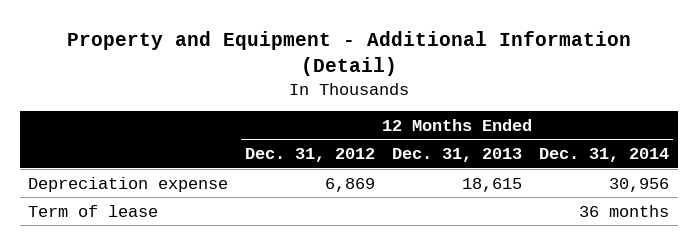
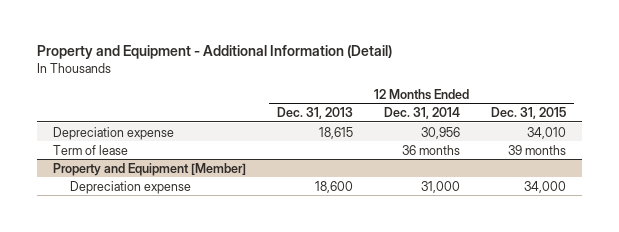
- | 12 Months Ended Dec. 31, 2012 | 12 Months Ended Dec. 31, 2013 | 12 Months Ended Dec. 31, 2014
+ | 12 Months Ended Dec. 31, 2013 | 12 Months Ended Dec. 31, 2014 | 12 Months Ended Dec. 31, 2015
+ Property and Equipment [Member]
+ Depreciation expense | 18,600 | 31,000 | 34,000

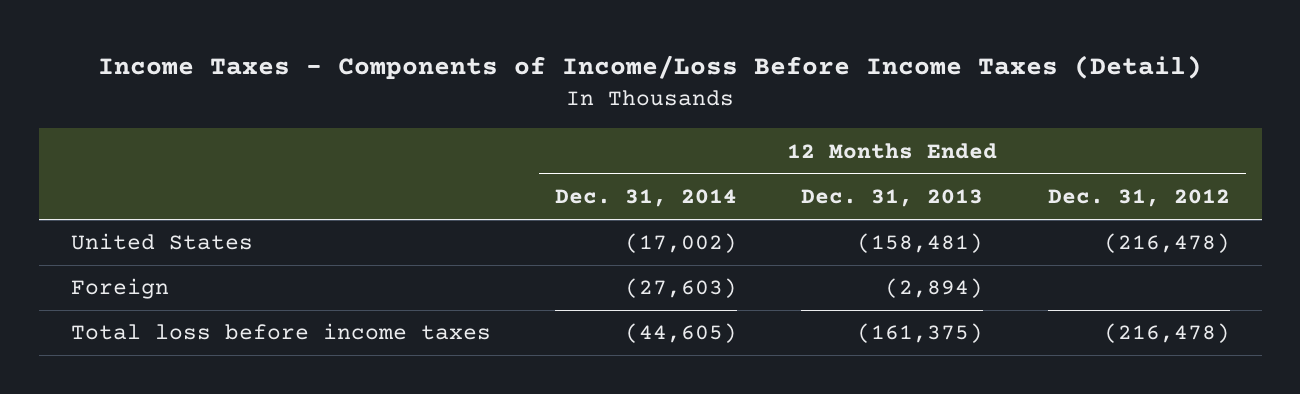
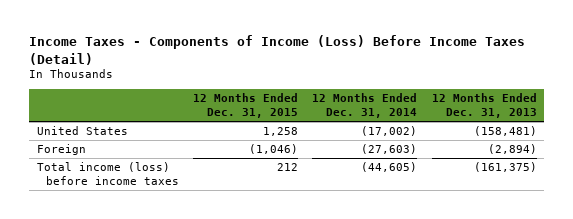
- Income Taxes - Components of Income/Loss Before Income Taxes (Detail)
+ Income Taxes - Components of Income (Loss) Before Income Taxes (Detail)
- | 12 Months Ended Dec. 31, 2014 | 12 Months Ended Dec. 31, 2013 | 12 Months Ended Dec. 31, 2012
+ | 12 Months Ended Dec. 31, 2015 | 12 Months Ended Dec. 31, 2014 | 12 Months Ended Dec. 31, 2013
- Total loss before income taxes | (44,605) | (161,375) | (216,478)
+ Total income (loss) before income taxes | 212 | (44,605) | (161,375)

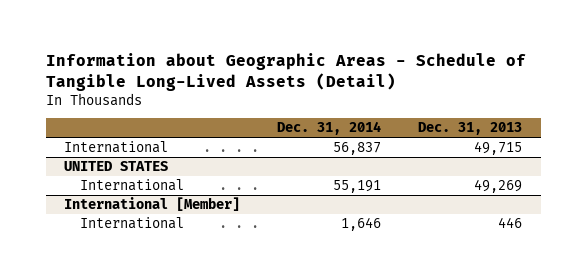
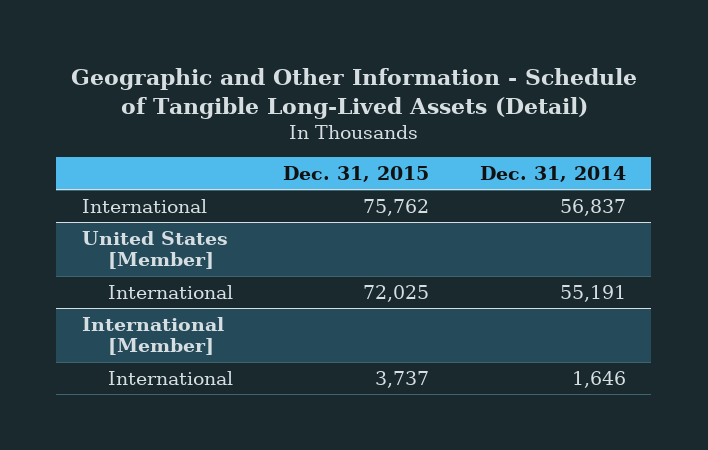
- Information about Geographic Areas - Schedule of Tangible Long-Lived Assets (Detail)
+ Geographic and Other Information - Schedule of Tangible Long-Lived Assets (Detail)
- | Dec. 31, 2014 | Dec. 31, 2013
+ | Dec. 31, 2015 | Dec. 31, 2014
- UNITED STATES
+ United States [Member]

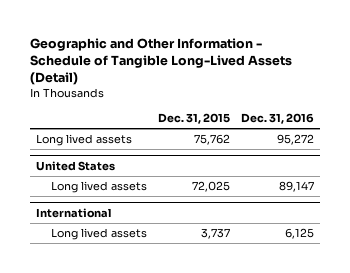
- | Dec. 31, 2015 | Dec. 31, 2014
+ | Dec. 31, 2015 | Dec. 31, 2016
- International | 75,762 | 56,837
- United States [Member]
- International | 72,025 | 55,191
- International [Member]
- International | 3,737 | 1,646
+ Long lived assets | 75,762 | 95,272
+ United States
+ Long lived assets | 72,025 | 89,147
+ International
+ Long lived assets | 3,737 | 6,125

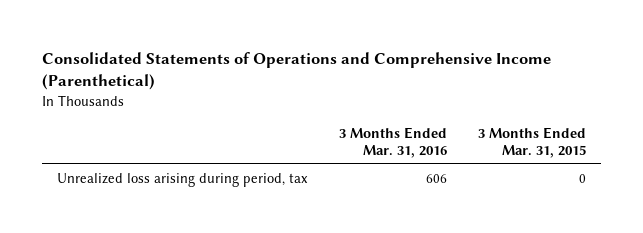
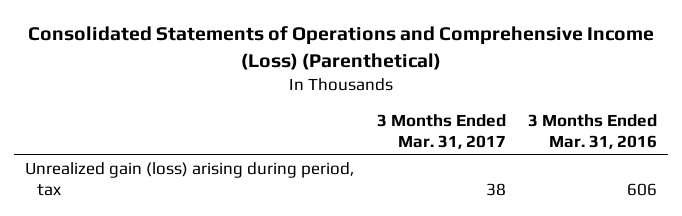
- Consolidated Statements of Operations and Comprehensive Income (Parenthetical)
+ Consolidated Statements of Operations and Comprehensive Income (Loss) (Parenthetical)
- | 3 Months Ended Mar. 31, 2016 | 3 Months Ended Mar. 31, 2015
+ | 3 Months Ended Mar. 31, 2017 | 3 Months Ended Mar. 31, 2016
- Unrealized loss arising during period, tax | 606 | 0
+ Unrealized gain (loss) arising during period, tax | 38 | 606

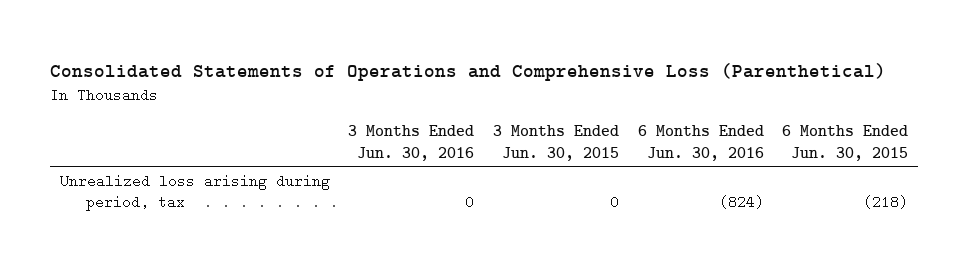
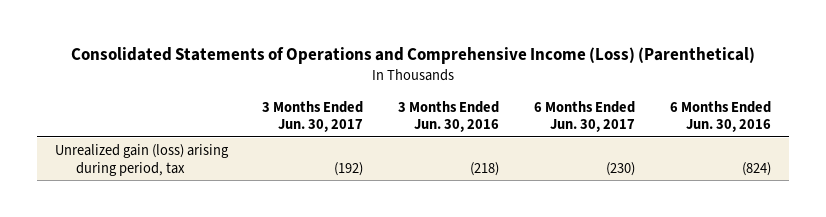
- Consolidated Statements of Operations and Comprehensive Loss (Parenthetical)
+ Consolidated Statements of Operations and Comprehensive Income (Loss) (Parenthetical)
- | 3 Months Ended Jun. 30, 2016 | 3 Months Ended Jun. 30, 2015 | 6 Months Ended Jun. 30, 2016 | 6 Months Ended Jun. 30, 2015
+ | 3 Months Ended Jun. 30, 2017 | 3 Months Ended Jun. 30, 2016 | 6 Months Ended Jun. 30, 2017 | 6 Months Ended Jun. 30, 2016
- Unrealized loss arising during period, tax | 0 | 0 | (824) | (218)
+ Unrealized gain (loss) arising during period, tax | (192) | (218) | (230) | (824)

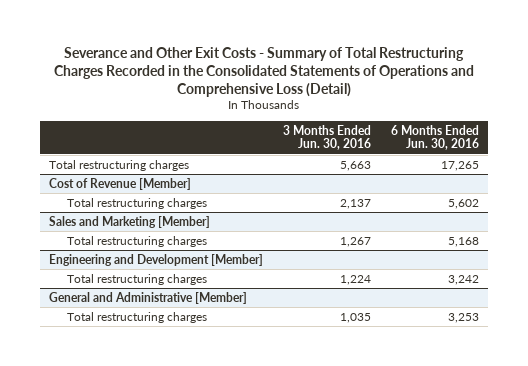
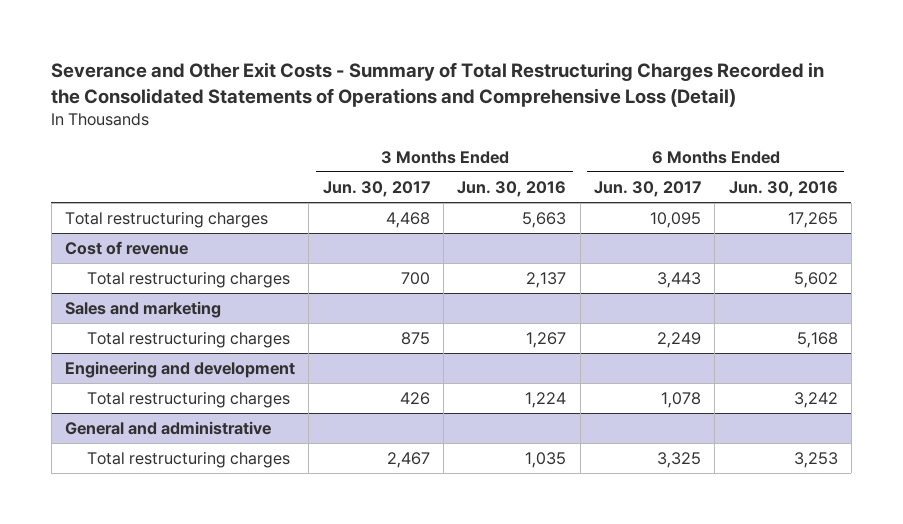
- | 3 Months Ended Jun. 30, 2016 | 6 Months Ended Jun. 30, 2016
+ | 3 Months Ended Jun. 30, 2017 | 3 Months Ended Jun. 30, 2016 | 6 Months Ended Jun. 30, 2017 | 6 Months Ended Jun. 30, 2016
- Cost of Revenue [Member]
+ Cost of revenue
- Sales and Marketing [Member]
+ Sales and marketing
- Engineering and Development [Member]
+ Engineering and development
- General and Administrative [Member]
+ General and administrative

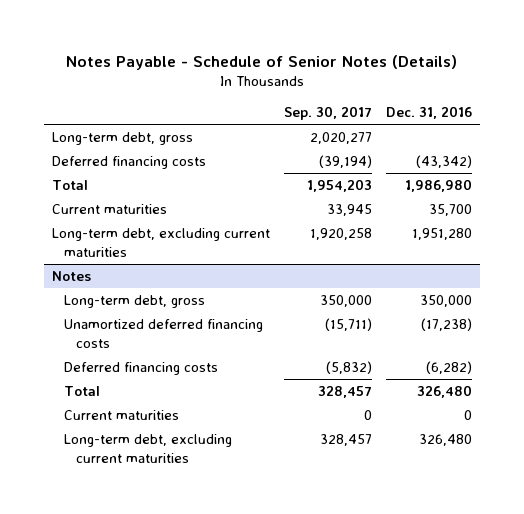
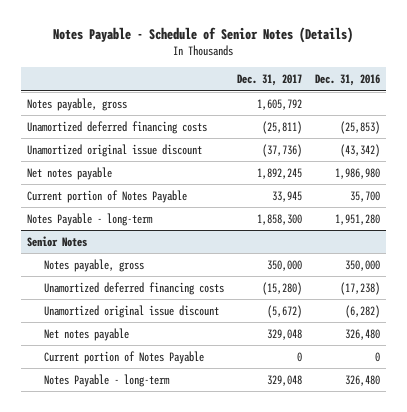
- | Sep. 30, 2017 | Dec. 31, 2016
+ | Dec. 31, 2017 | Dec. 31, 2016
- Long-term debt, gross | 2,020,277 |
- Deferred financing costs | (39,194) | (43,342)
- Total | 1,954,203 | 1,986,980
- Current maturities | 33,945 | 35,700
- Long-term debt, excluding current maturities | 1,920,258 | 1,951,280
- Notes
- Long-term debt, gross | 350,000 | 350,000
+ Notes payable, gross | 1,605,792 |
+ Unamortized deferred financing costs | (25,811) | (25,853)
+ Unamortized original issue discount | (37,736) | (43,342)
+ Net notes payable | 1,892,245 | 1,986,980
+ Current portion of Notes Payable | 33,945 | 35,700
+ Notes Payable - long-term | 1,858,300 | 1,951,280
+ Senior Notes
+ Notes payable, gross | 350,000 | 350,000
- Deferred financing costs | (5,832) | (6,282)
- Total | 328,457 | 326,480
- Current maturities | 0 | 0
- Long-term debt, excluding current maturities | 328,457 | 326,480
+ Unamortized original issue discount | (5,672) | (6,282)
+ Net notes payable | 329,048 | 326,480
+ Current portion of Notes Payable | 0 | 0
+ Notes Payable - long-term | 329,048 | 326,480

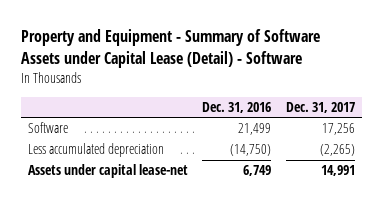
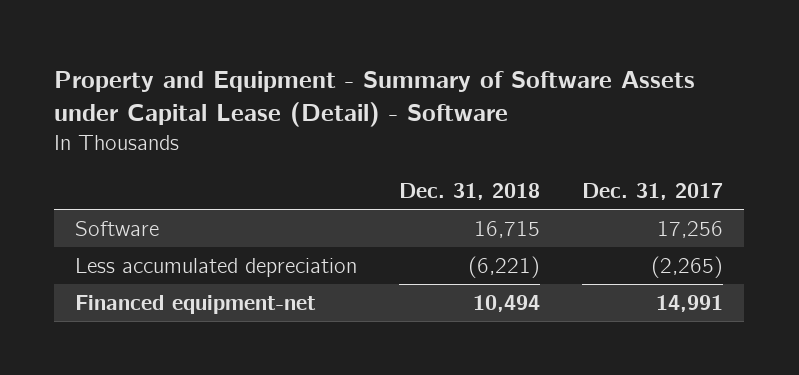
- | Dec. 31, 2016 | Dec. 31, 2017
+ | Dec. 31, 2018 | Dec. 31, 2017
- Assets under capital lease-net | 6,749 | 14,991
+ Financed equipment-net | 10,494 | 14,991

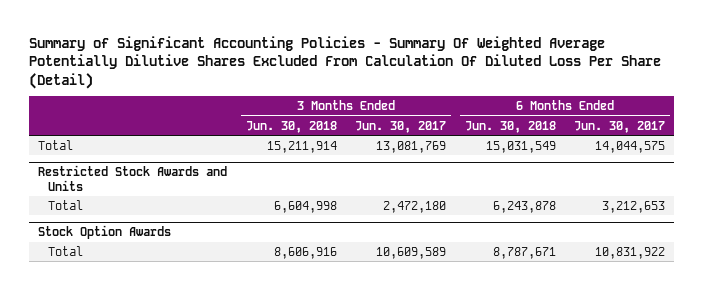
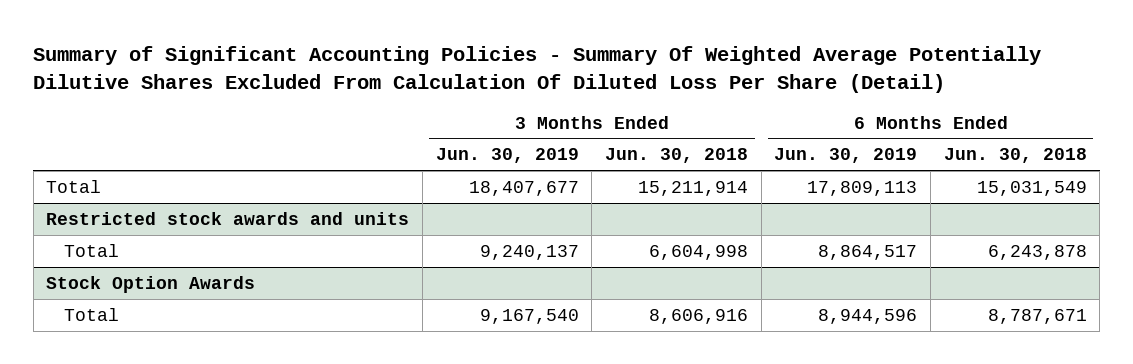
- | 3 Months Ended Jun. 30, 2018 | 3 Months Ended Jun. 30, 2017 | 6 Months Ended Jun. 30, 2018 | 6 Months Ended Jun. 30, 2017
+ | 3 Months Ended Jun. 30, 2019 | 3 Months Ended Jun. 30, 2018 | 6 Months Ended Jun. 30, 2019 | 6 Months Ended Jun. 30, 2018
- Restricted Stock Awards and Units
+ Restricted stock awards and units

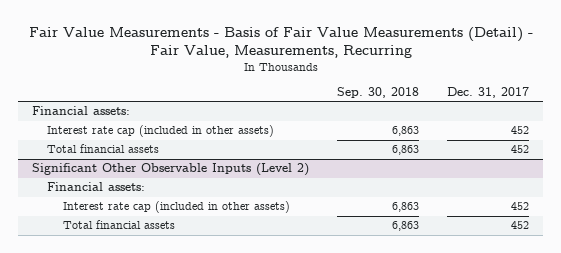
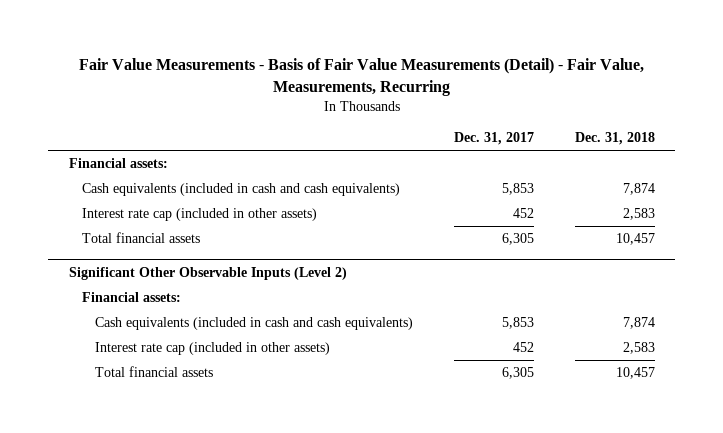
- | Sep. 30, 2018 | Dec. 31, 2017
+ | Dec. 31, 2017 | Dec. 31, 2018
+ Cash equivalents (included in cash and cash equivalents) | 5,853 | 7,874
- Total financial assets | 6,863 | 452
+ Total financial assets | 6,305 | 10,457
@ Significant Other Observable Inputs (Level 2)
+ Cash equivalents (included in cash and cash equivalents) | 5,853 | 7,874
- Total financial assets | 6,863 | 452
+ Total financial assets | 6,305 | 10,457

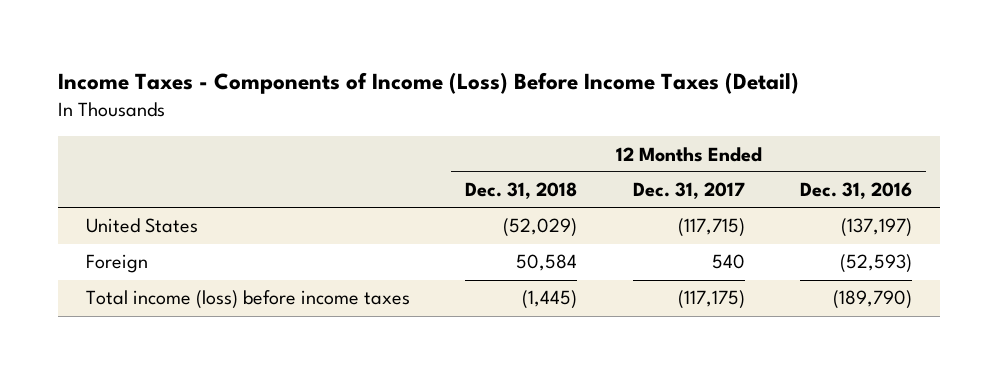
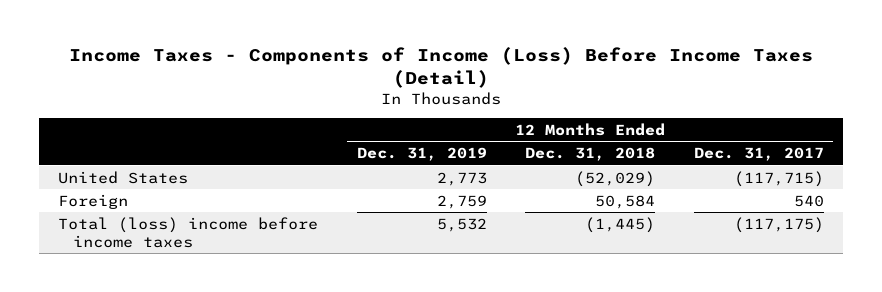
- | 12 Months Ended Dec. 31, 2018 | 12 Months Ended Dec. 31, 2017 | 12 Months Ended Dec. 31, 2016
+ | 12 Months Ended Dec. 31, 2019 | 12 Months Ended Dec. 31, 2018 | 12 Months Ended Dec. 31, 2017
- Total income (loss) before income taxes | (1,445) | (117,175) | (189,790)
+ Total (loss) income before income taxes | 5,532 | (1,445) | (117,175)

